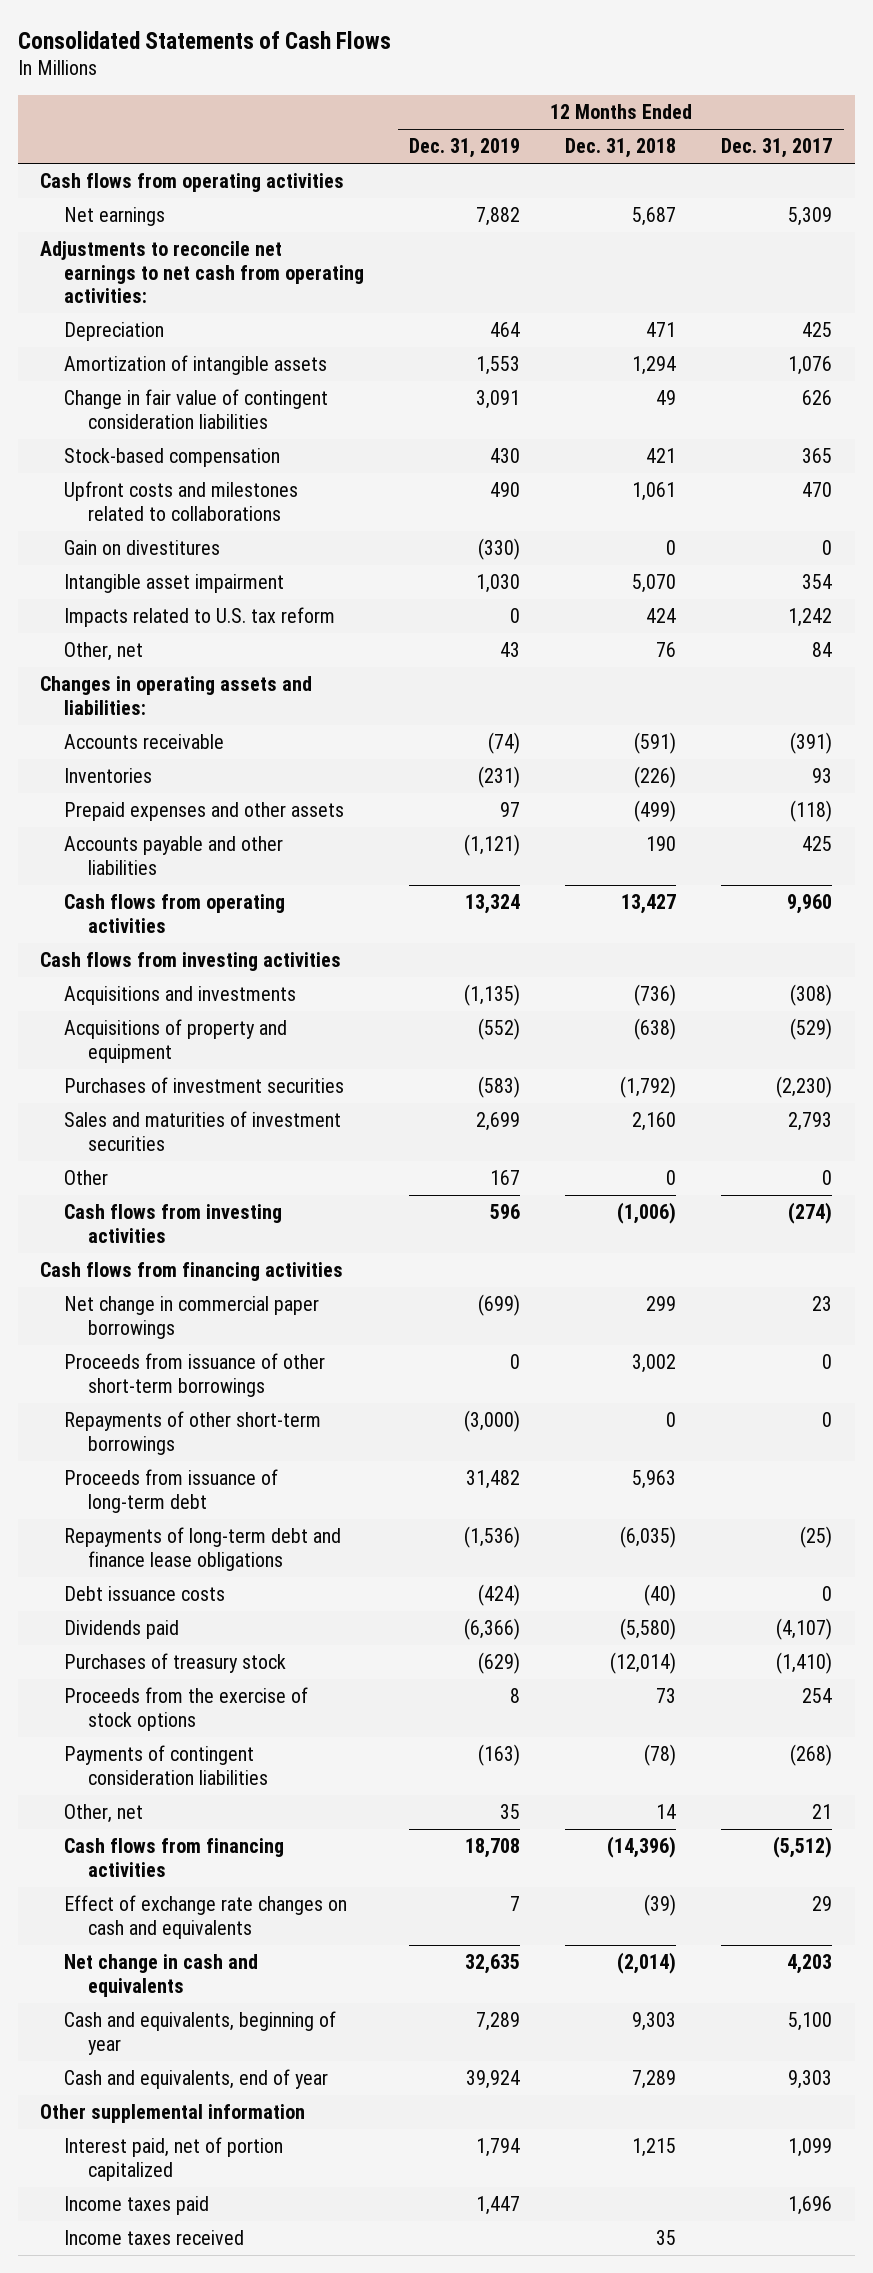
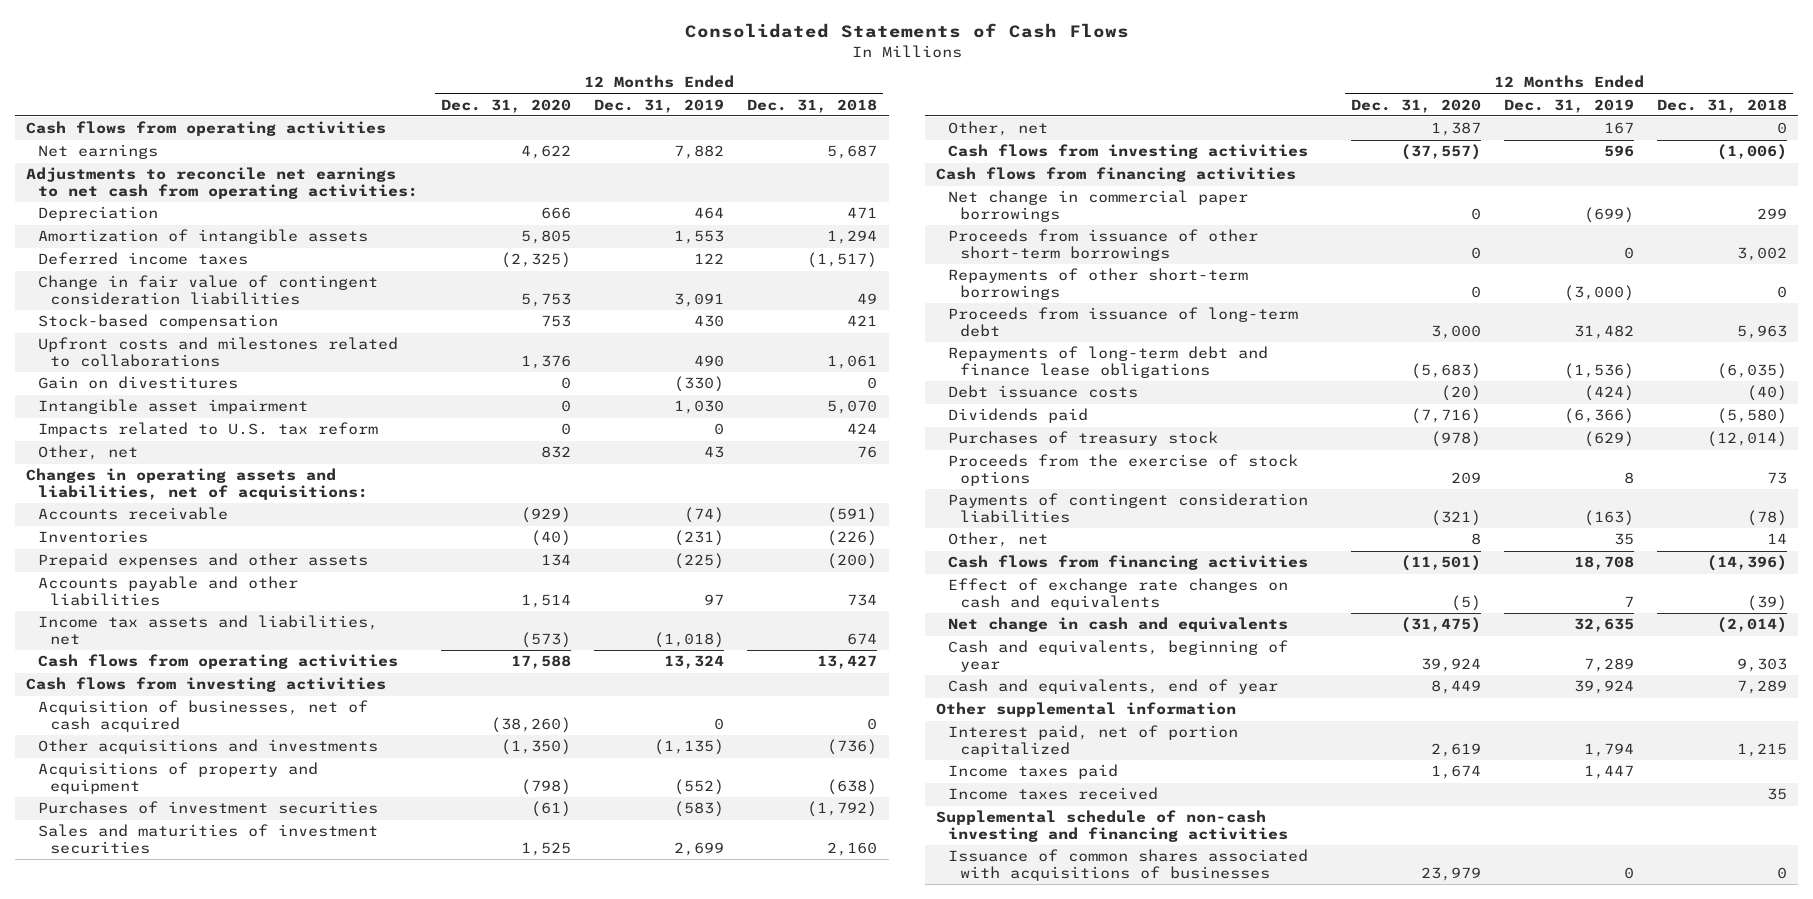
- | 12 Months Ended Dec. 31, 2019 | 12 Months Ended Dec. 31, 2018 | 12 Months Ended Dec. 31, 2017
+ | 12 Months Ended Dec. 31, 2020 | 12 Months Ended Dec. 31, 2019 | 12 Months Ended Dec. 31, 2018
+ Deferred income taxes | (2,325) | 122 | (1,517)
- Changes in operating assets and liabilities:
+ Changes in operating assets and liabilities, net of acquisitions:
- Prepaid expenses and other assets | 97 | (499) | (118)
- Accounts payable and other liabilities | (1,121) | 190 | 425
+ Prepaid expenses and other assets | 134 | (225) | (200)
+ Accounts payable and other liabilities | 1,514 | 97 | 734
+ Income tax assets and liabilities, net | (573) | (1,018) | 674
- Acquisitions and investments | (1,135) | (736) | (308)
+ Acquisition of businesses, net of cash acquired | (38,260) | 0 | 0
+ Other acquisitions and investments | (1,350) | (1,135) | (736)
- Other | 167 | 0 | 0
+ Other, net | 1,387 | 167 | 0
+ Supplemental schedule of non-cash investing and financing activities
+ Issuance of common shares associated with acquisitions of businesses | 23,979 | 0 | 0

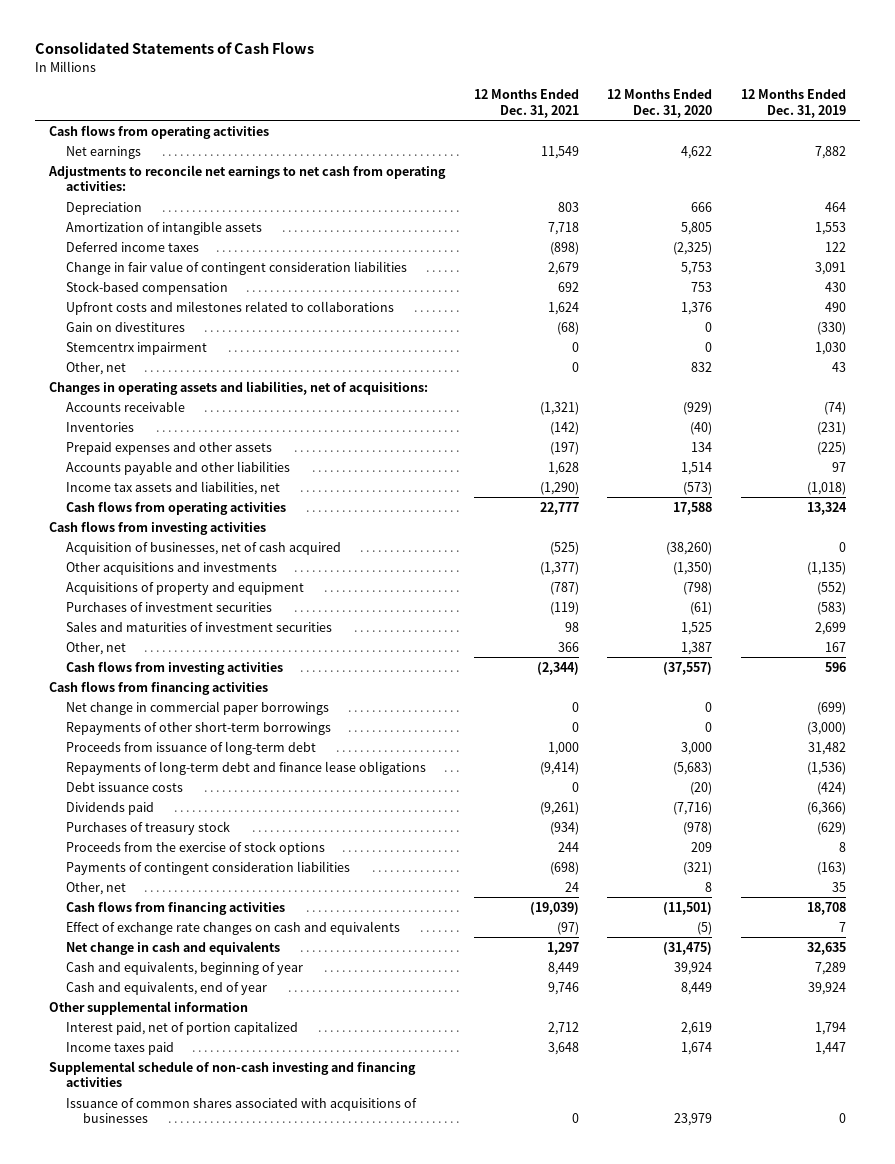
- | 12 Months Ended Dec. 31, 2020 | 12 Months Ended Dec. 31, 2019 | 12 Months Ended Dec. 31, 2018
+ | 12 Months Ended Dec. 31, 2021 | 12 Months Ended Dec. 31, 2020 | 12 Months Ended Dec. 31, 2019
- Intangible asset impairment | 0 | 1,030 | 5,070
- Impacts related to U.S. tax reform | 0 | 0 | 424
+ Stemcentrx impairment | 0 | 0 | 1,030
- Proceeds from issuance of other short-term borrowings | 0 | 0 | 3,002
- Income taxes received | | | 35

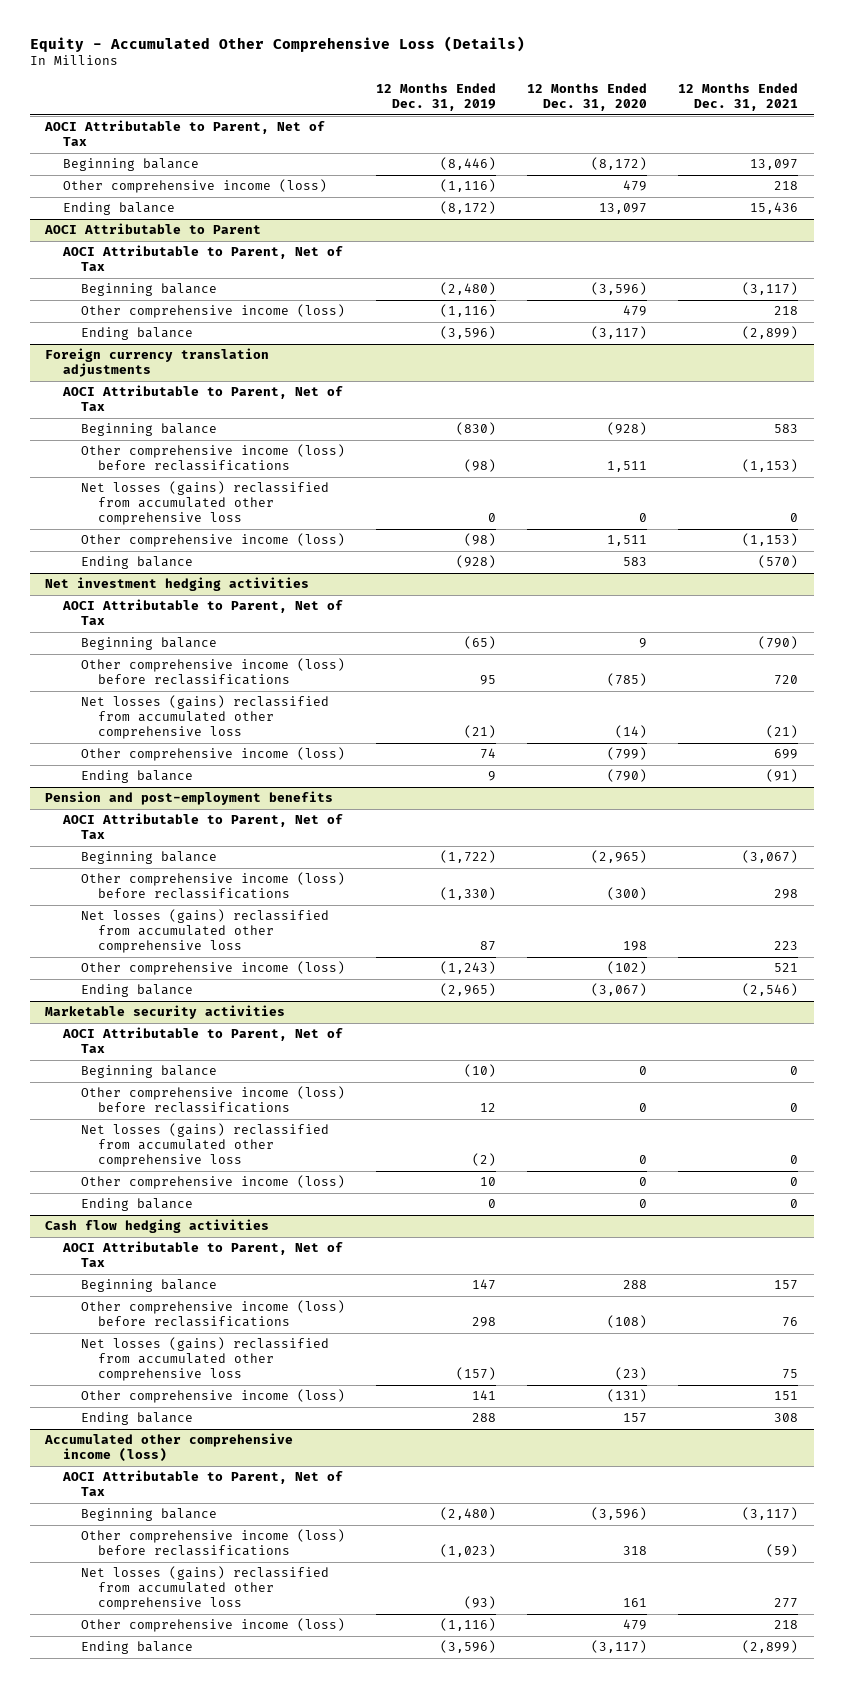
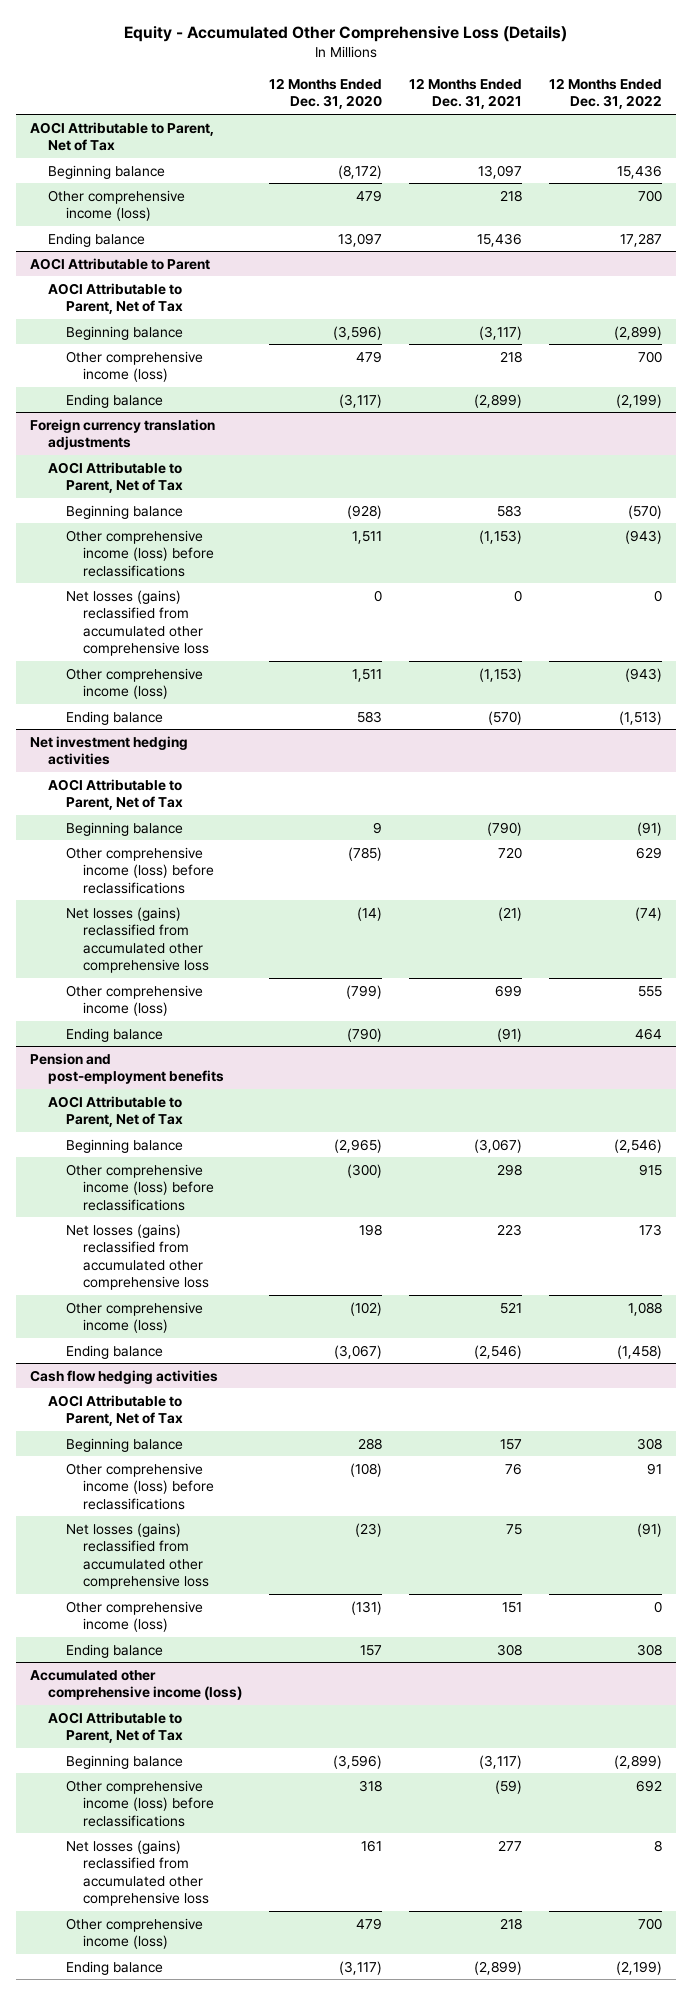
- | 12 Months Ended Dec. 31, 2019 | 12 Months Ended Dec. 31, 2020 | 12 Months Ended Dec. 31, 2021
+ | 12 Months Ended Dec. 31, 2020 | 12 Months Ended Dec. 31, 2021 | 12 Months Ended Dec. 31, 2022
- Marketable security activities
- AOCI Attributable to Parent, Net of Tax
- Beginning balance | (10) | 0 | 0
- Other comprehensive income (loss) before reclassifications | 12 | 0 | 0
- Net losses (gains) reclassified from accumulated other comprehensive loss | (2) | 0 | 0
- Other comprehensive income (loss) | 10 | 0 | 0
- Ending balance | 0 | 0 | 0

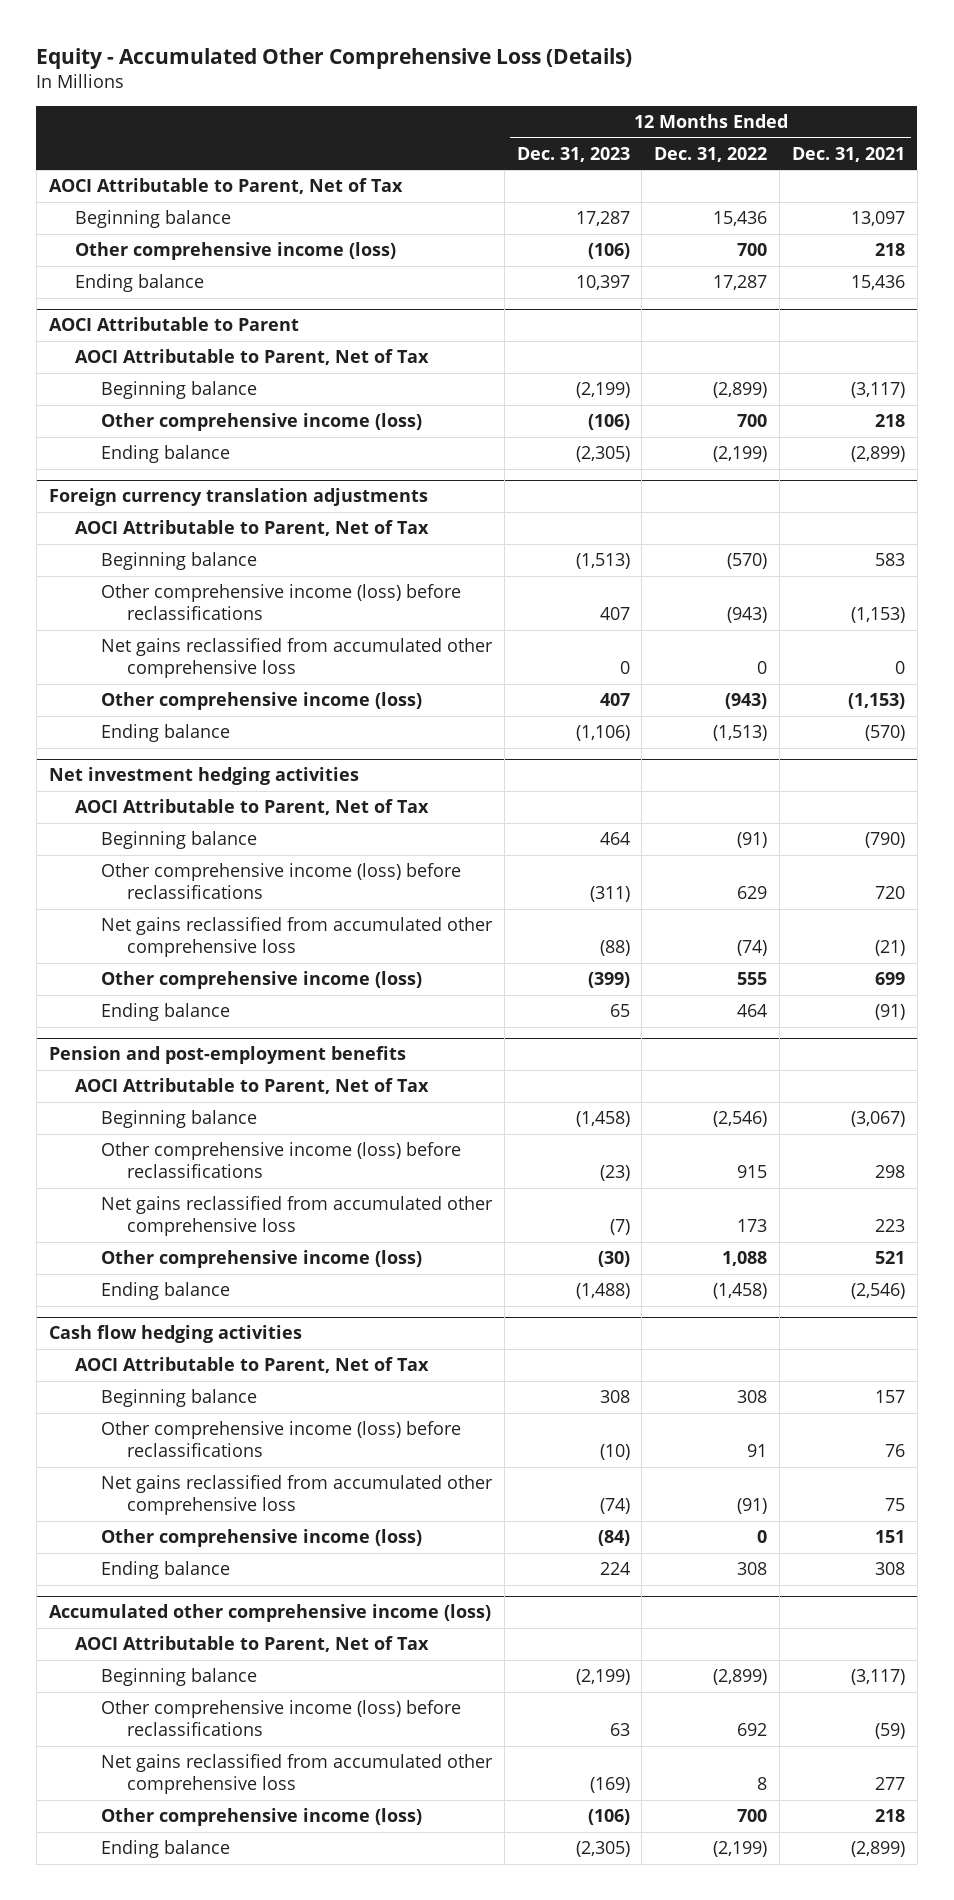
- | 12 Months Ended Dec. 31, 2020 | 12 Months Ended Dec. 31, 2021 | 12 Months Ended Dec. 31, 2022
+ | 12 Months Ended Dec. 31, 2023 | 12 Months Ended Dec. 31, 2022 | 12 Months Ended Dec. 31, 2021
@ Foreign currency translation adjustments
- Net losses (gains) reclassified from accumulated other comprehensive loss | 0 | 0 | 0
+ Net gains reclassified from accumulated other comprehensive loss | 0 | 0 | 0
@ Net investment hedging activities
- Net losses (gains) reclassified from accumulated other comprehensive loss | (14) | (21) | (74)
+ Net gains reclassified from accumulated other comprehensive loss | (88) | (74) | (21)
@ Pension and post-employment benefits
- Net losses (gains) reclassified from accumulated other comprehensive loss | 198 | 223 | 173
+ Net gains reclassified from accumulated other comprehensive loss | (7) | 173 | 223
@ Cash flow hedging activities
- Net losses (gains) reclassified from accumulated other comprehensive loss | (23) | 75 | (91)
+ Net gains reclassified from accumulated other comprehensive loss | (74) | (91) | 75
@ Accumulated other comprehensive income (loss)
- Net losses (gains) reclassified from accumulated other comprehensive loss | 161 | 277 | 8
+ Net gains reclassified from accumulated other comprehensive loss | (169) | 8 | 277

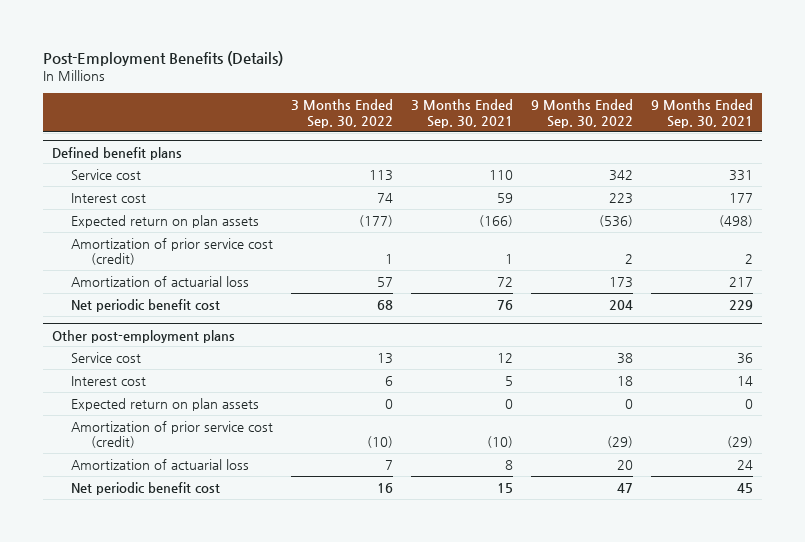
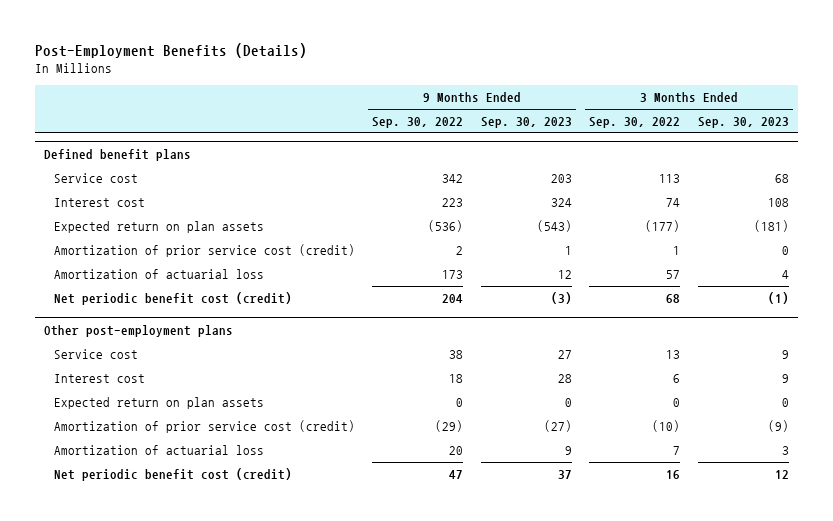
- | 3 Months Ended Sep. 30, 2022 | 3 Months Ended Sep. 30, 2021 | 9 Months Ended Sep. 30, 2022 | 9 Months Ended Sep. 30, 2021
+ | 9 Months Ended Sep. 30, 2022 | 9 Months Ended Sep. 30, 2023 | 3 Months Ended Sep. 30, 2022 | 3 Months Ended Sep. 30, 2023
@ Defined benefit plans
- Net periodic benefit cost | 68 | 76 | 204 | 229
+ Net periodic benefit cost (credit) | 204 | (3) | 68 | (1)
@ Other post-employment plans
- Net periodic benefit cost | 16 | 15 | 47 | 45
+ Net periodic benefit cost (credit) | 47 | 37 | 16 | 12

